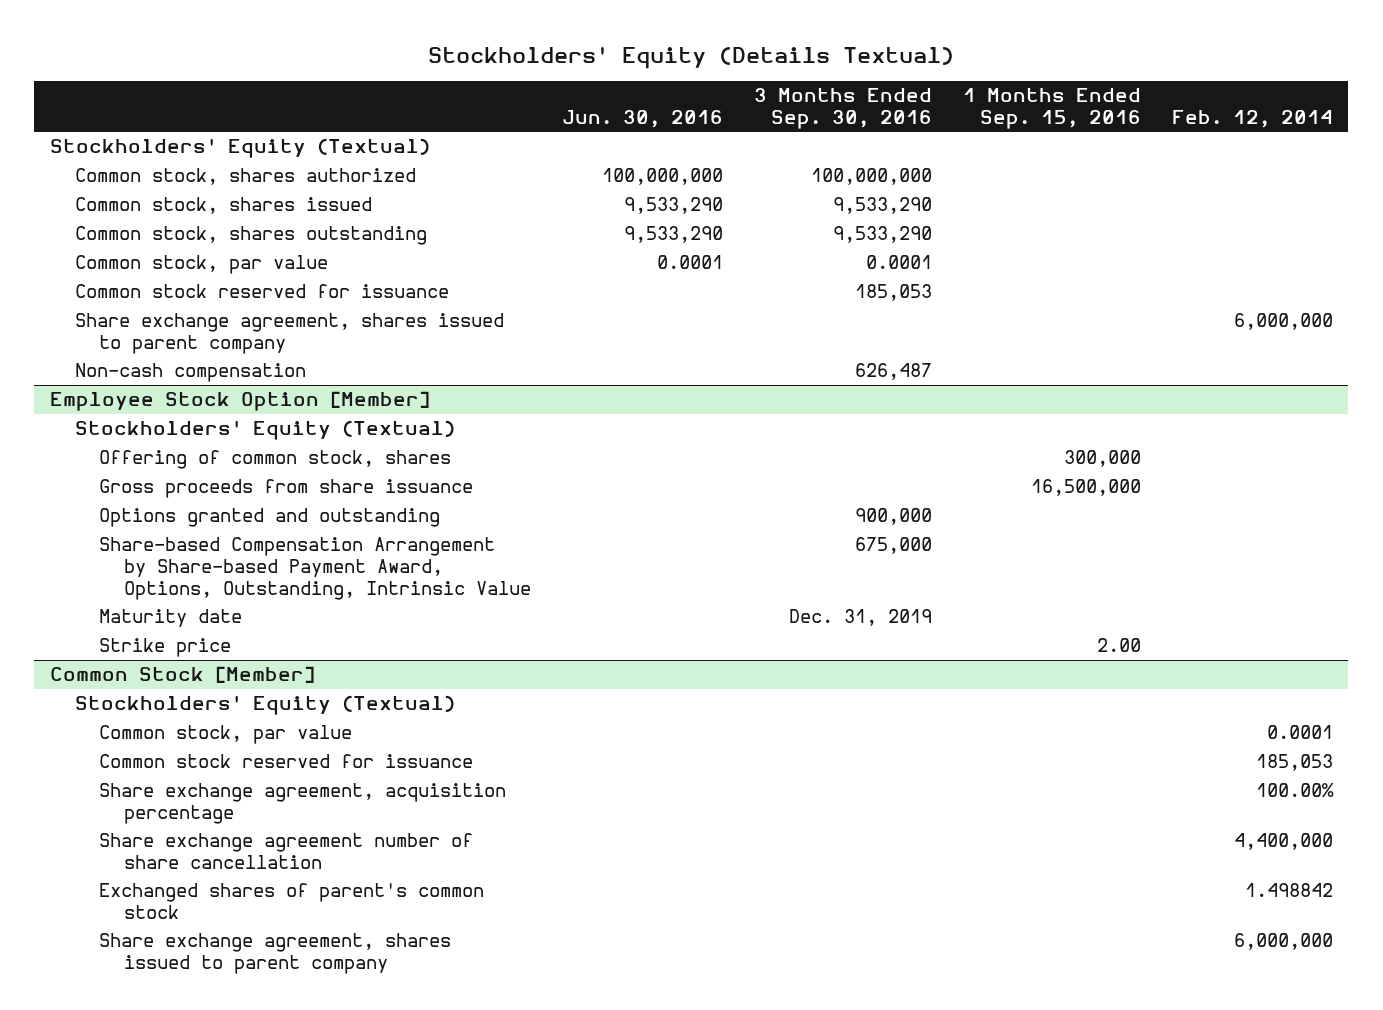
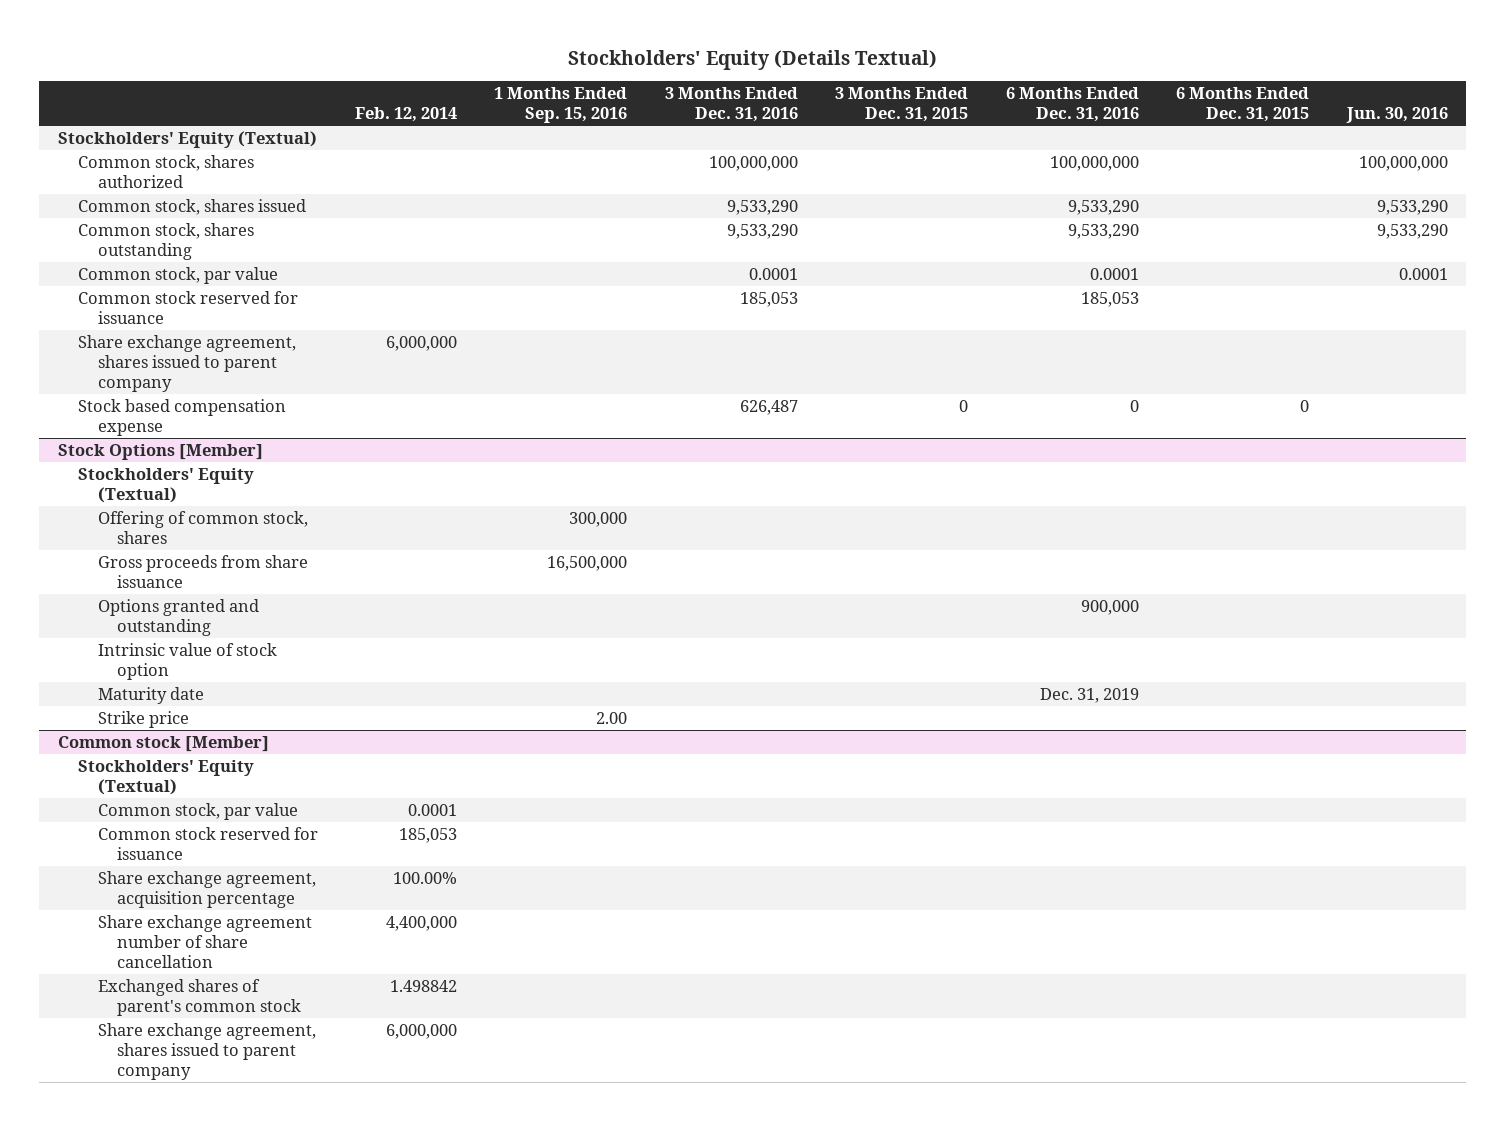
- | Jun. 30, 2016 | 3 Months Ended Sep. 30, 2016 | 1 Months Ended Sep. 15, 2016 | Feb. 12, 2014
+ | Feb. 12, 2014 | 1 Months Ended Sep. 15, 2016 | 3 Months Ended Dec. 31, 2016 | 3 Months Ended Dec. 31, 2015 | 6 Months Ended Dec. 31, 2016 | 6 Months Ended Dec. 31, 2015 | Jun. 30, 2016
- Non-cash compensation | | 626,487 | |
- Employee Stock Option [Member]
+ Stock based compensation expense | | | 626,487 | 0 | 0 | 0 |
+ Stock Options [Member]
- Share-based Compensation Arrangement by Share-based Payment Award, Options, Outstanding, Intrinsic Value | | 675,000 | |
+ Intrinsic value of stock option
- Common Stock [Member]
+ Common stock [Member]

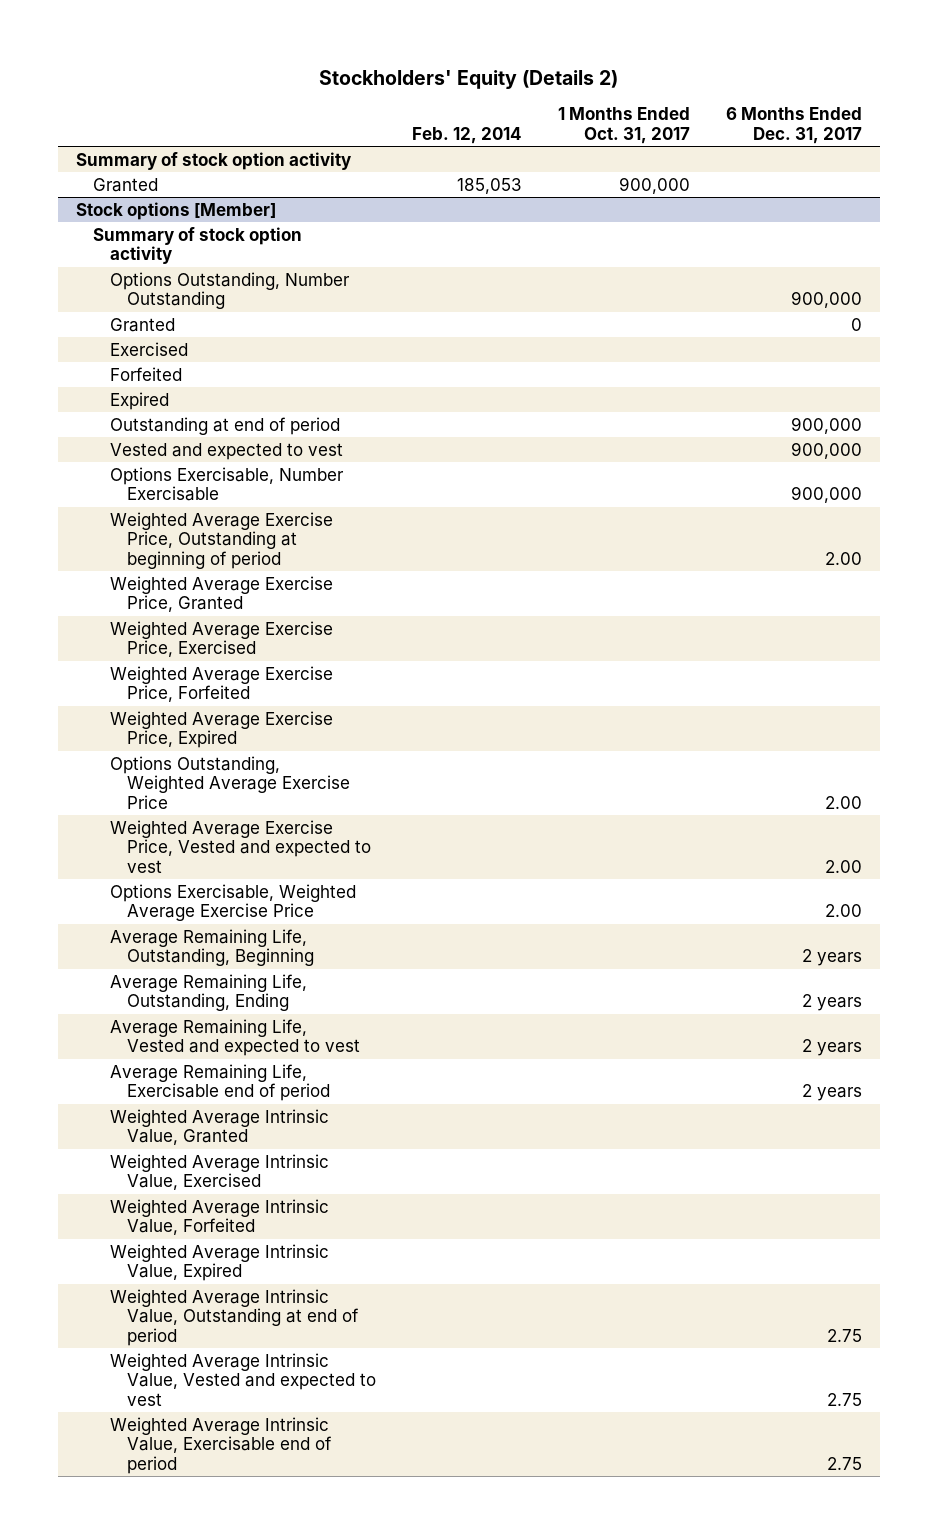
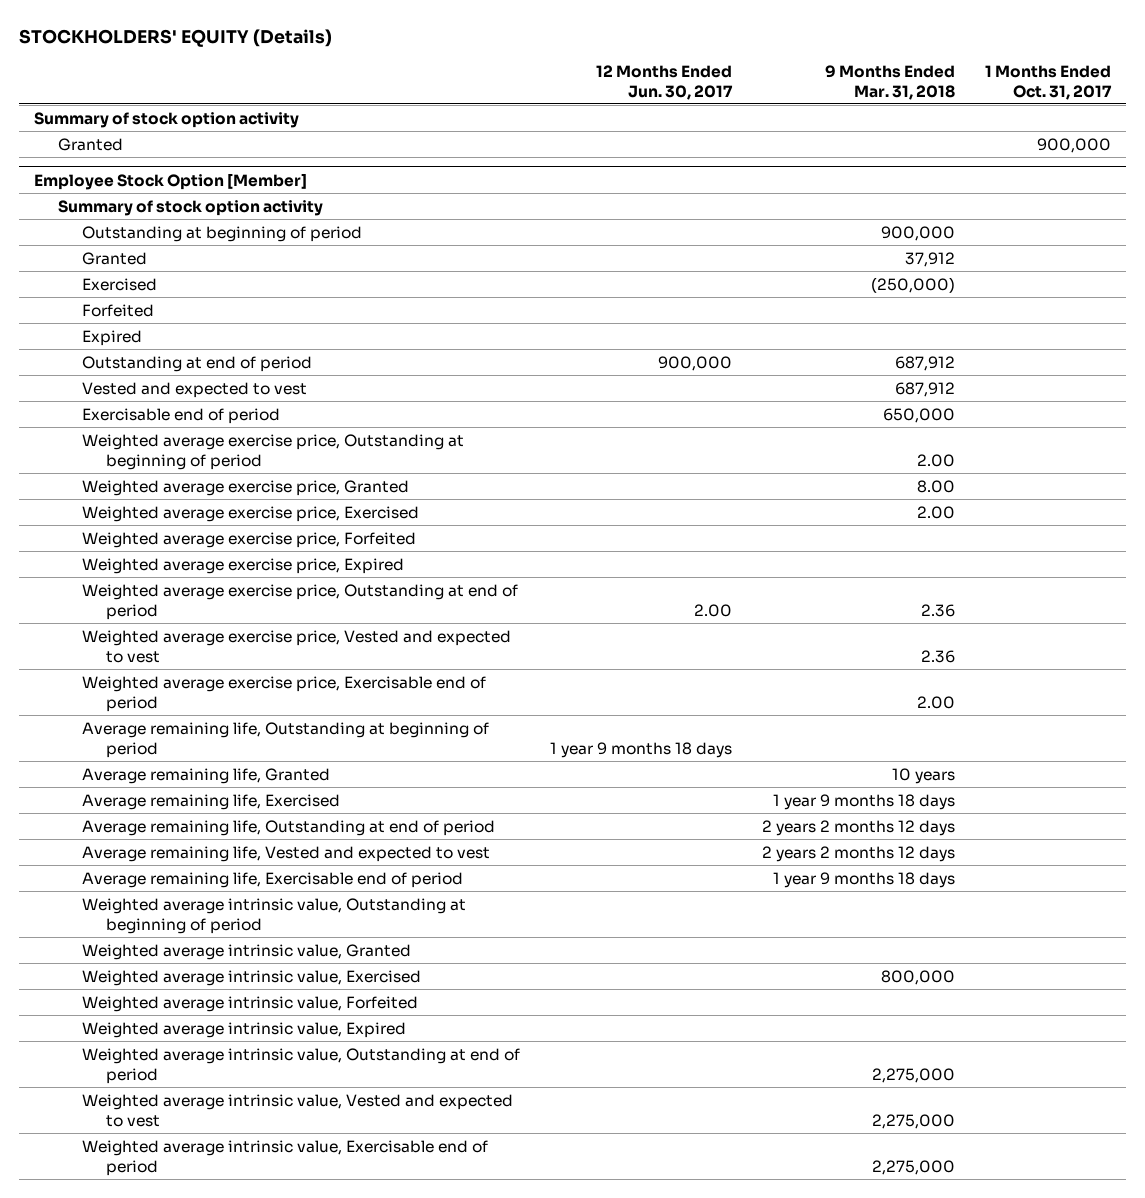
- Stockholders' Equity (Details 2)
+ STOCKHOLDERS' EQUITY (Details)
- | Feb. 12, 2014 | 1 Months Ended Oct. 31, 2017 | 6 Months Ended Dec. 31, 2017
+ | 12 Months Ended Jun. 30, 2017 | 9 Months Ended Mar. 31, 2018 | 1 Months Ended Oct. 31, 2017
- Stock options [Member]
+ Employee Stock Option [Member]
- Options Outstanding, Number Outstanding | | | 900,000
+ Outstanding at beginning of period | | 900,000 |
- Options Exercisable, Number Exercisable | | | 900,000
- Weighted Average Exercise Price, Outstanding at beginning of period | | | 2.00
- Weighted Average Exercise Price, Granted
- Weighted Average Exercise Price, Exercised
- Weighted Average Exercise Price, Forfeited
- Weighted Average Exercise Price, Expired
- Options Outstanding, Weighted Average Exercise Price | | | 2.00
- Weighted Average Exercise Price, Vested and expected to vest | | | 2.00
- Options Exercisable, Weighted Average Exercise Price | | | 2.00
- Average Remaining Life, Outstanding, Beginning | | | 2 years
- Average Remaining Life, Outstanding, Ending | | | 2 years
- Average Remaining Life, Vested and expected to vest | | | 2 years
- Average Remaining Life, Exercisable end of period | | | 2 years
- Weighted Average Intrinsic Value, Granted
- Weighted Average Intrinsic Value, Exercised
- Weighted Average Intrinsic Value, Forfeited
- Weighted Average Intrinsic Value, Expired
- Weighted Average Intrinsic Value, Outstanding at end of period | | | 2.75
- Weighted Average Intrinsic Value, Vested and expected to vest | | | 2.75
- Weighted Average Intrinsic Value, Exercisable end of period | | | 2.75
+ Exercisable end of period | | 650,000 |
+ Weighted average exercise price, Outstanding at beginning of period | | 2.00 |
+ Weighted average exercise price, Granted | | 8.00 |
+ Weighted average exercise price, Exercised | | 2.00 |
+ Weighted average exercise price, Forfeited
+ Weighted average exercise price, Expired
+ Weighted average exercise price, Outstanding at end of period | 2.00 | 2.36 |
+ Weighted average exercise price, Vested and expected to vest | | 2.36 |
+ Weighted average exercise price, Exercisable end of period | | 2.00 |
+ Average remaining life, Outstanding at beginning of period | 1 year 9 months 18 days | |
+ Average remaining life, Granted | | 10 years |
+ Average remaining life, Exercised | | 1 year 9 months 18 days |
+ Average remaining life, Outstanding at end of period | | 2 years 2 months 12 days |
+ Average remaining life, Vested and expected to vest | | 2 years 2 months 12 days |
+ Average remaining life, Exercisable end of period | | 1 year 9 months 18 days |
+ Weighted average intrinsic value, Outstanding at beginning of period
+ Weighted average intrinsic value, Granted
+ Weighted average intrinsic value, Exercised | | 800,000 |
+ Weighted average intrinsic value, Forfeited
+ Weighted average intrinsic value, Expired
+ Weighted average intrinsic value, Outstanding at end of period | | 2,275,000 |
+ Weighted average intrinsic value, Vested and expected to vest | | 2,275,000 |
+ Weighted average intrinsic value, Exercisable end of period | | 2,275,000 |

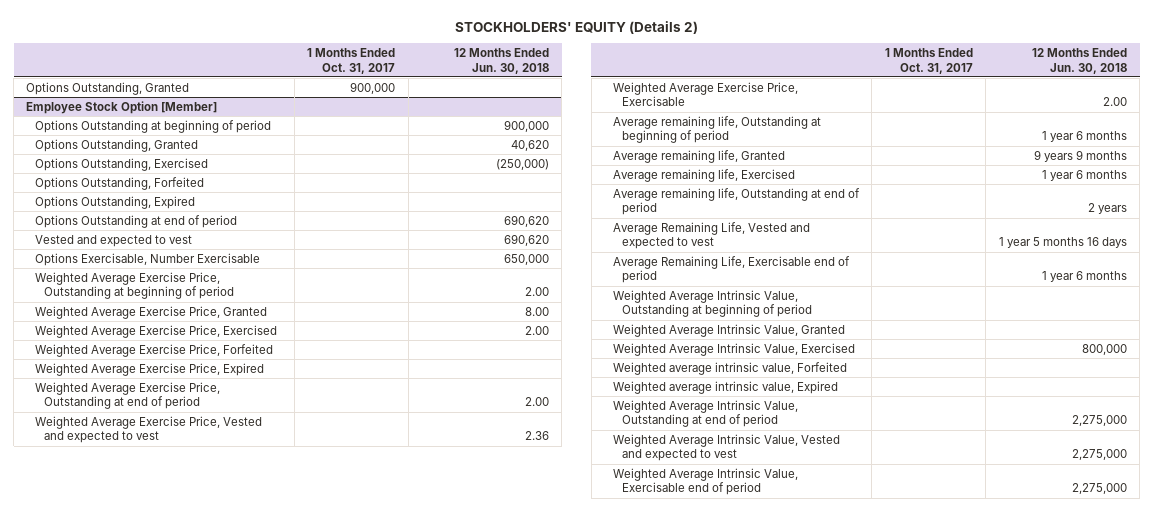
- STOCKHOLDERS' EQUITY (Details)
+ STOCKHOLDERS' EQUITY (Details 2)
- | 12 Months Ended Jun. 30, 2017 | 9 Months Ended Mar. 31, 2018 | 1 Months Ended Oct. 31, 2017
+ | 1 Months Ended Oct. 31, 2017 | 12 Months Ended Jun. 30, 2018
- Summary of stock option activity
- Granted | | | 900,000
+ Options Outstanding, Granted | 900,000 |
@ Employee Stock Option [Member]
- Summary of stock option activity
- Outstanding at beginning of period | | 900,000 |
- Granted | | 37,912 |
- Exercised | | (250,000) |
- Forfeited
- Expired
- Outstanding at end of period | 900,000 | 687,912 |
+ Options Outstanding at beginning of period | | 900,000
+ Options Outstanding, Granted | | 40,620
+ Options Outstanding, Exercised | | (250,000)
+ Options Outstanding, Forfeited
+ Options Outstanding, Expired
+ Options Outstanding at end of period | | 690,620
- Exercisable end of period | | 650,000 |
- Weighted average exercise price, Outstanding at beginning of period | | 2.00 |
- Weighted average exercise price, Granted | | 8.00 |
- Weighted average exercise price, Exercised | | 2.00 |
- Weighted average exercise price, Forfeited
- Weighted average exercise price, Expired
- Weighted average exercise price, Outstanding at end of period | 2.00 | 2.36 |
- Weighted average exercise price, Vested and expected to vest | | 2.36 |
- Weighted average exercise price, Exercisable end of period | | 2.00 |
+ Options Exercisable, Number Exercisable | | 650,000
+ Weighted Average Exercise Price, Outstanding at beginning of period | | 2.00
+ Weighted Average Exercise Price, Granted | | 8.00
+ Weighted Average Exercise Price, Exercised | | 2.00
+ Weighted Average Exercise Price, Forfeited
+ Weighted Average Exercise Price, Expired
+ Weighted Average Exercise Price, Outstanding at end of period | | 2.00
+ Weighted Average Exercise Price, Vested and expected to vest | | 2.36
+ Weighted Average Exercise Price, Exercisable | | 2.00
- Average remaining life, Vested and expected to vest | | 2 years 2 months 12 days |
- Average remaining life, Exercisable end of period | | 1 year 9 months 18 days |
- Weighted average intrinsic value, Outstanding at beginning of period
- Weighted average intrinsic value, Granted
- Weighted average intrinsic value, Exercised | | 800,000 |
+ Average Remaining Life, Vested and expected to vest | | 1 year 5 months 16 days
+ Average Remaining Life, Exercisable end of period | | 1 year 6 months
+ Weighted Average Intrinsic Value, Outstanding at beginning of period
+ Weighted Average Intrinsic Value, Granted
+ Weighted Average Intrinsic Value, Exercised | | 800,000
- Weighted average intrinsic value, Outstanding at end of period | | 2,275,000 |
- Weighted average intrinsic value, Vested and expected to vest | | 2,275,000 |
- Weighted average intrinsic value, Exercisable end of period | | 2,275,000 |
+ Weighted Average Intrinsic Value, Outstanding at end of period | | 2,275,000
+ Weighted Average Intrinsic Value, Vested and expected to vest | | 2,275,000
+ Weighted Average Intrinsic Value, Exercisable end of period | | 2,275,000

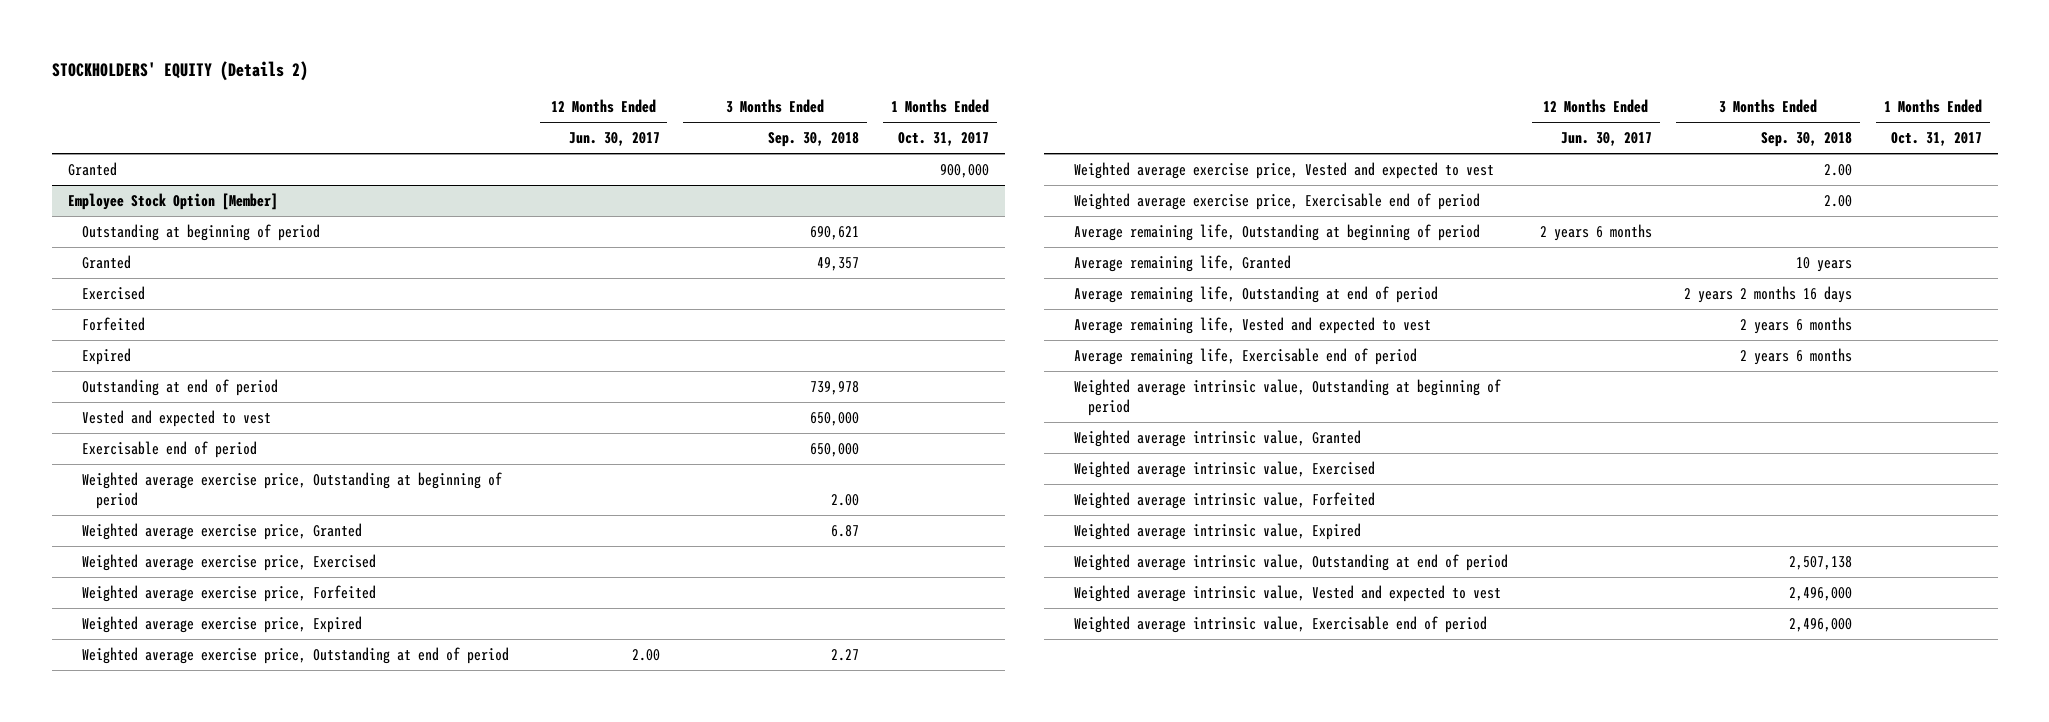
- | 1 Months Ended Oct. 31, 2017 | 12 Months Ended Jun. 30, 2018
+ | 12 Months Ended Jun. 30, 2017 | 3 Months Ended Sep. 30, 2018 | 1 Months Ended Oct. 31, 2017
- Options Outstanding, Granted | 900,000 |
+ Granted | | | 900,000
@ Employee Stock Option [Member]
- Options Outstanding at beginning of period | | 900,000
- Options Outstanding, Granted | | 40,620
- Options Outstanding, Exercised | | (250,000)
- Options Outstanding, Forfeited
- Options Outstanding, Expired
- Options Outstanding at end of period | | 690,620
+ Outstanding at beginning of period | | 690,621 |
+ Granted | | 49,357 |
+ Exercised
+ Forfeited
+ Expired
+ Outstanding at end of period | | 739,978 |
- Options Exercisable, Number Exercisable | | 650,000
- Weighted Average Exercise Price, Outstanding at beginning of period | | 2.00
- Weighted Average Exercise Price, Granted | | 8.00
- Weighted Average Exercise Price, Exercised | | 2.00
- Weighted Average Exercise Price, Forfeited
- Weighted Average Exercise Price, Expired
- Weighted Average Exercise Price, Outstanding at end of period | | 2.00
- Weighted Average Exercise Price, Vested and expected to vest | | 2.36
- Weighted Average Exercise Price, Exercisable | | 2.00
+ Exercisable end of period | | 650,000 |
+ Weighted average exercise price, Outstanding at beginning of period | | 2.00 |
+ Weighted average exercise price, Granted | | 6.87 |
+ Weighted average exercise price, Exercised
+ Weighted average exercise price, Forfeited
+ Weighted average exercise price, Expired
+ Weighted average exercise price, Outstanding at end of period | 2.00 | 2.27 |
+ Weighted average exercise price, Vested and expected to vest | | 2.00 |
+ Weighted average exercise price, Exercisable end of period | | 2.00 |
- Average remaining life, Exercised | | 1 year 6 months
- Average Remaining Life, Vested and expected to vest | | 1 year 5 months 16 days
- Average Remaining Life, Exercisable end of period | | 1 year 6 months
- Weighted Average Intrinsic Value, Outstanding at beginning of period
- Weighted Average Intrinsic Value, Granted
- Weighted Average Intrinsic Value, Exercised | | 800,000
+ Average remaining life, Vested and expected to vest | | 2 years 6 months |
+ Average remaining life, Exercisable end of period | | 2 years 6 months |
+ Weighted average intrinsic value, Outstanding at beginning of period
+ Weighted average intrinsic value, Granted
+ Weighted average intrinsic value, Exercised
- Weighted Average Intrinsic Value, Outstanding at end of period | | 2,275,000
- Weighted Average Intrinsic Value, Vested and expected to vest | | 2,275,000
- Weighted Average Intrinsic Value, Exercisable end of period | | 2,275,000
+ Weighted average intrinsic value, Outstanding at end of period | | 2,507,138 |
+ Weighted average intrinsic value, Vested and expected to vest | | 2,496,000 |
+ Weighted average intrinsic value, Exercisable end of period | | 2,496,000 |

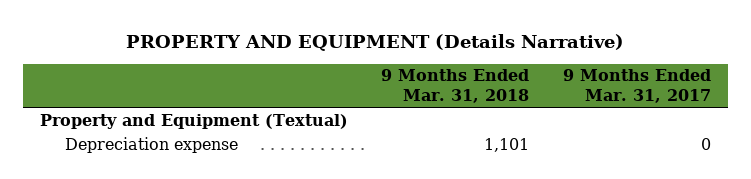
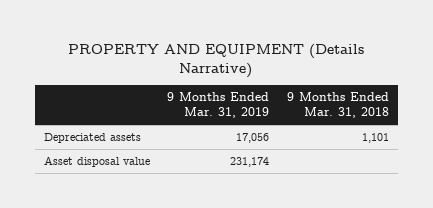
- | 9 Months Ended Mar. 31, 2018 | 9 Months Ended Mar. 31, 2017
+ | 9 Months Ended Mar. 31, 2019 | 9 Months Ended Mar. 31, 2018
- Property and Equipment (Textual)
- Depreciation expense | 1,101 | 0
+ Depreciated assets | 17,056 | 1,101
+ Asset disposal value | 231,174 |

